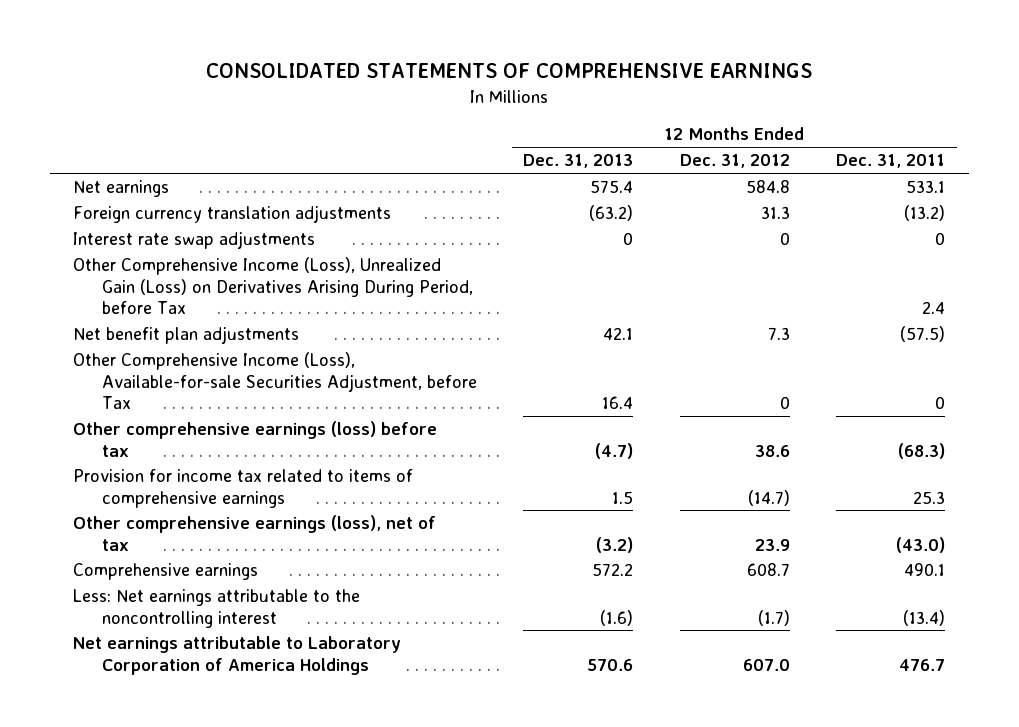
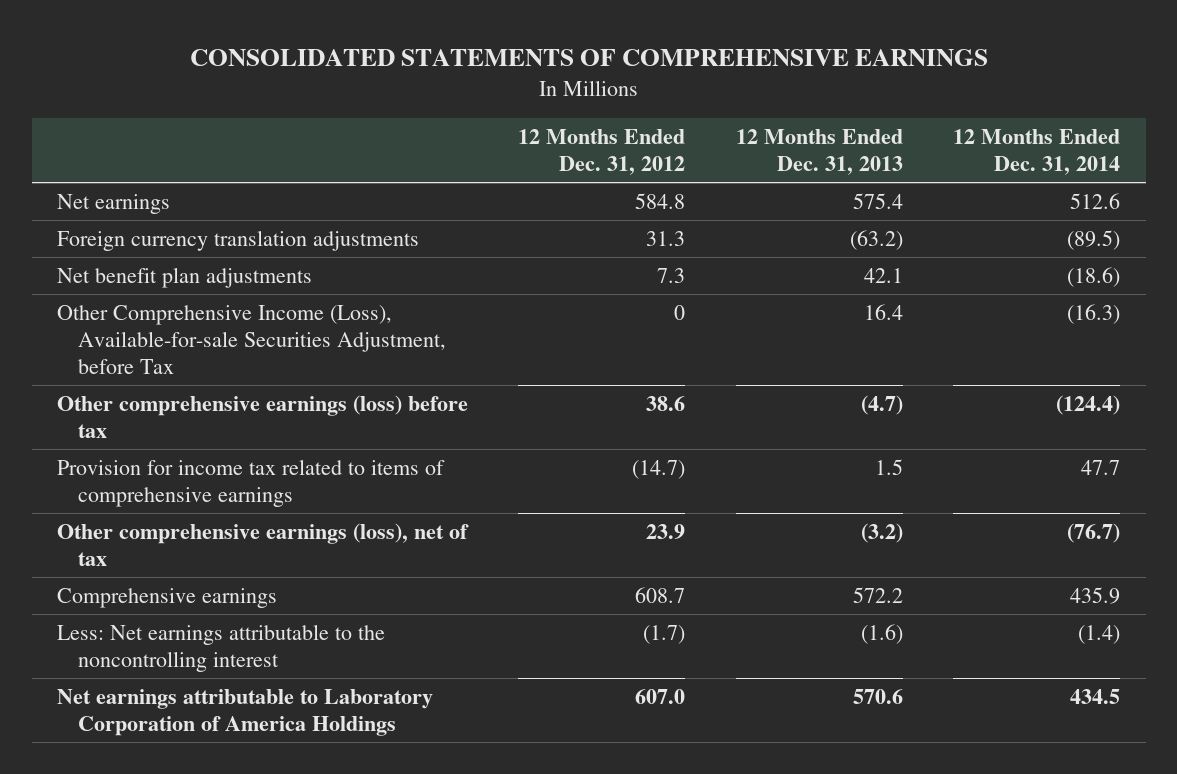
- | 12 Months Ended Dec. 31, 2013 | 12 Months Ended Dec. 31, 2012 | 12 Months Ended Dec. 31, 2011
+ | 12 Months Ended Dec. 31, 2012 | 12 Months Ended Dec. 31, 2013 | 12 Months Ended Dec. 31, 2014
- Interest rate swap adjustments | 0 | 0 | 0
- Other Comprehensive Income (Loss), Unrealized Gain (Loss) on Derivatives Arising During Period, before Tax | | | 2.4

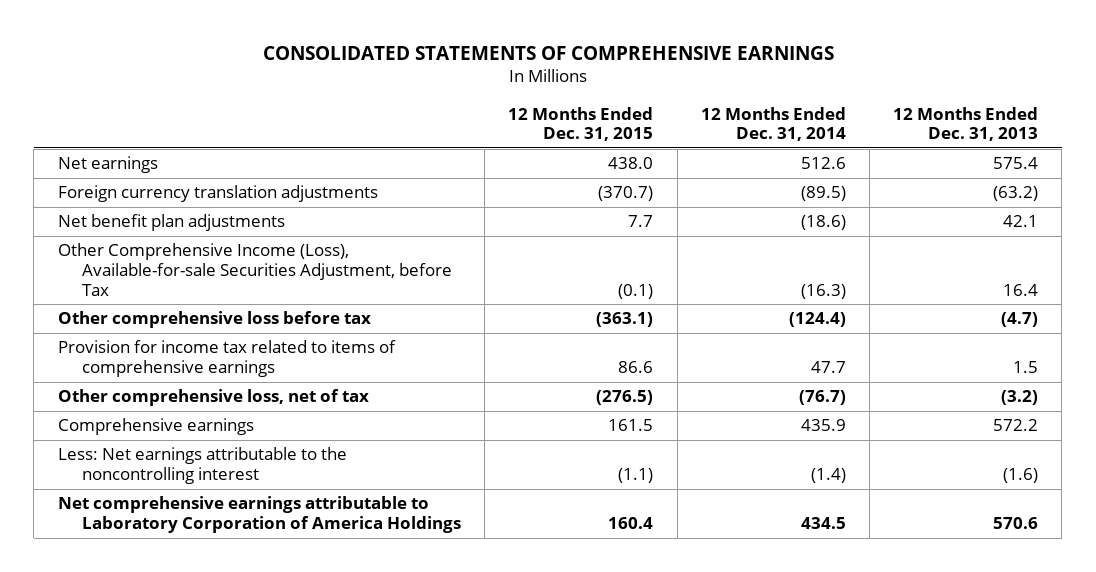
- | 12 Months Ended Dec. 31, 2012 | 12 Months Ended Dec. 31, 2013 | 12 Months Ended Dec. 31, 2014
+ | 12 Months Ended Dec. 31, 2015 | 12 Months Ended Dec. 31, 2014 | 12 Months Ended Dec. 31, 2013
- Other comprehensive earnings (loss) before tax | 38.6 | (4.7) | (124.4)
+ Other comprehensive loss before tax | (363.1) | (124.4) | (4.7)
- Other comprehensive earnings (loss), net of tax | 23.9 | (3.2) | (76.7)
+ Other comprehensive loss, net of tax | (276.5) | (76.7) | (3.2)
- Net earnings attributable to Laboratory Corporation of America Holdings | 607.0 | 570.6 | 434.5
+ Net comprehensive earnings attributable to Laboratory Corporation of America Holdings | 160.4 | 434.5 | 570.6

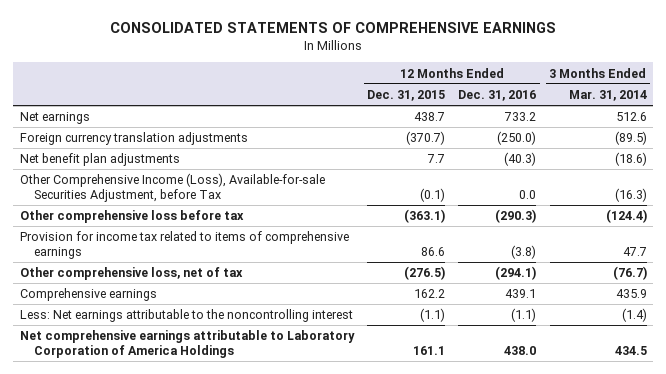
- | 12 Months Ended Dec. 31, 2015 | 12 Months Ended Dec. 31, 2014 | 12 Months Ended Dec. 31, 2013
+ | 12 Months Ended Dec. 31, 2015 | 12 Months Ended Dec. 31, 2016 | 3 Months Ended Mar. 31, 2014
- Net earnings | 438.0 | 512.6 | 575.4
+ Net earnings | 438.7 | 733.2 | 512.6
- Comprehensive earnings | 161.5 | 435.9 | 572.2
+ Comprehensive earnings | 162.2 | 439.1 | 435.9
- Net comprehensive earnings attributable to Laboratory Corporation of America Holdings | 160.4 | 434.5 | 570.6
+ Net comprehensive earnings attributable to Laboratory Corporation of America Holdings | 161.1 | 438.0 | 434.5

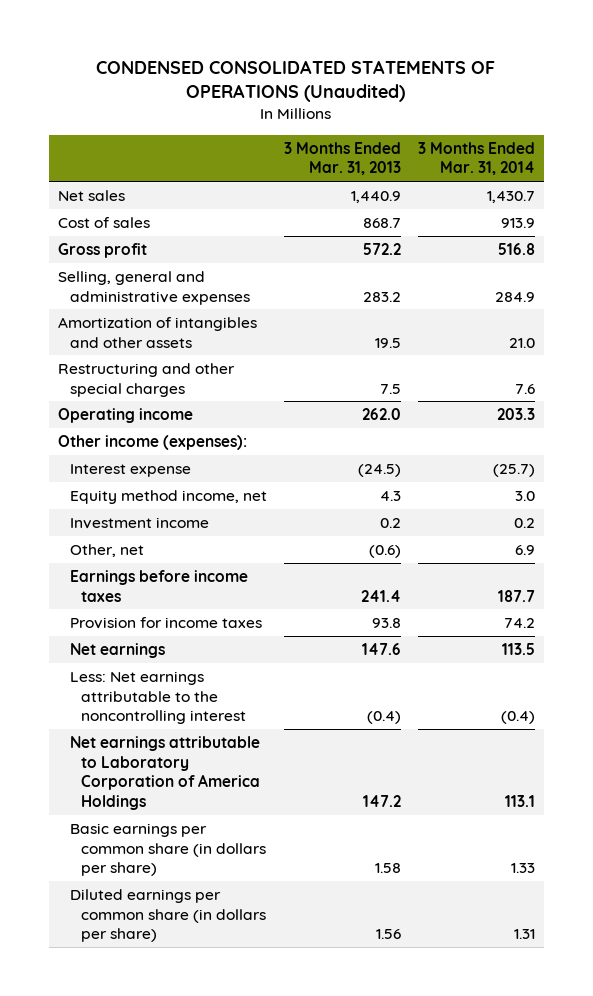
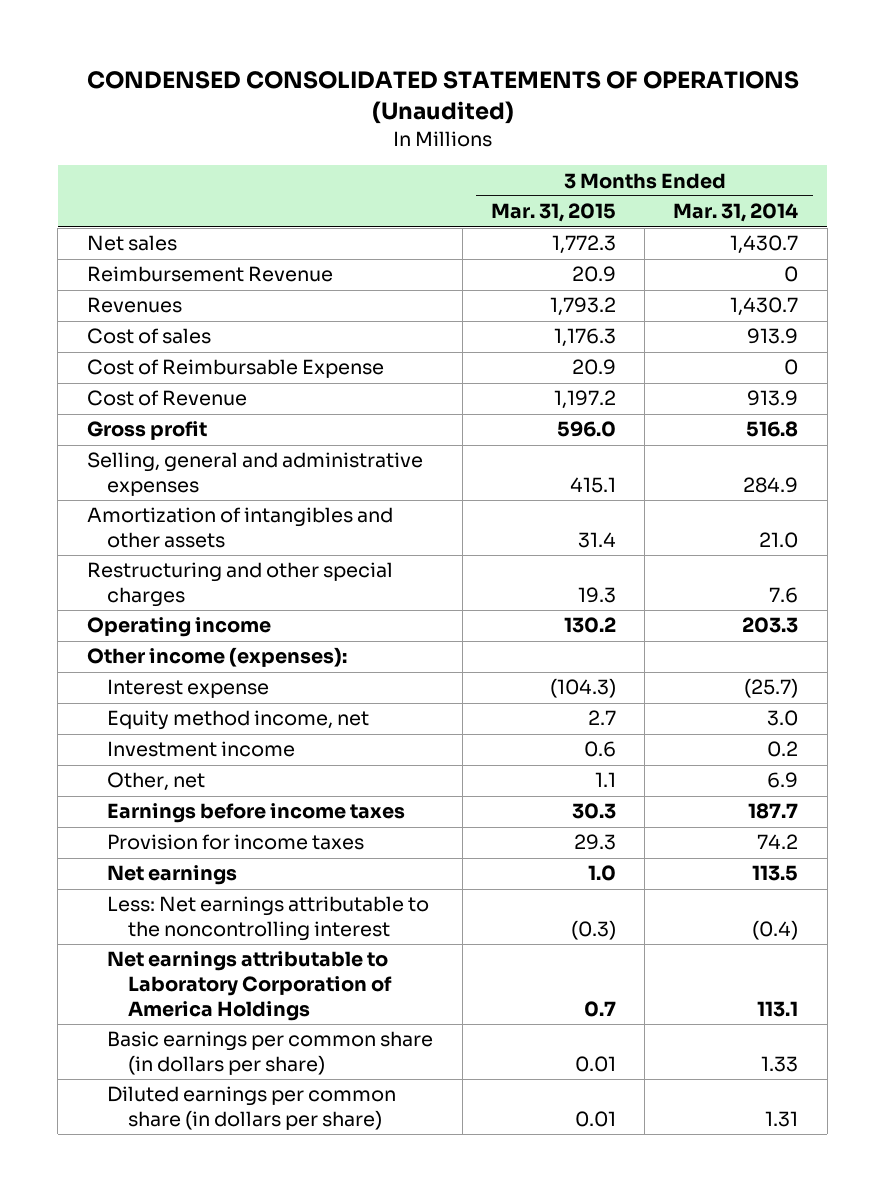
- | 3 Months Ended Mar. 31, 2013 | 3 Months Ended Mar. 31, 2014
+ | 3 Months Ended Mar. 31, 2015 | 3 Months Ended Mar. 31, 2014
+ Reimbursement Revenue | 20.9 | 0
+ Revenues | 1,793.2 | 1,430.7
+ Cost of Reimbursable Expense | 20.9 | 0
+ Cost of Revenue | 1,197.2 | 913.9

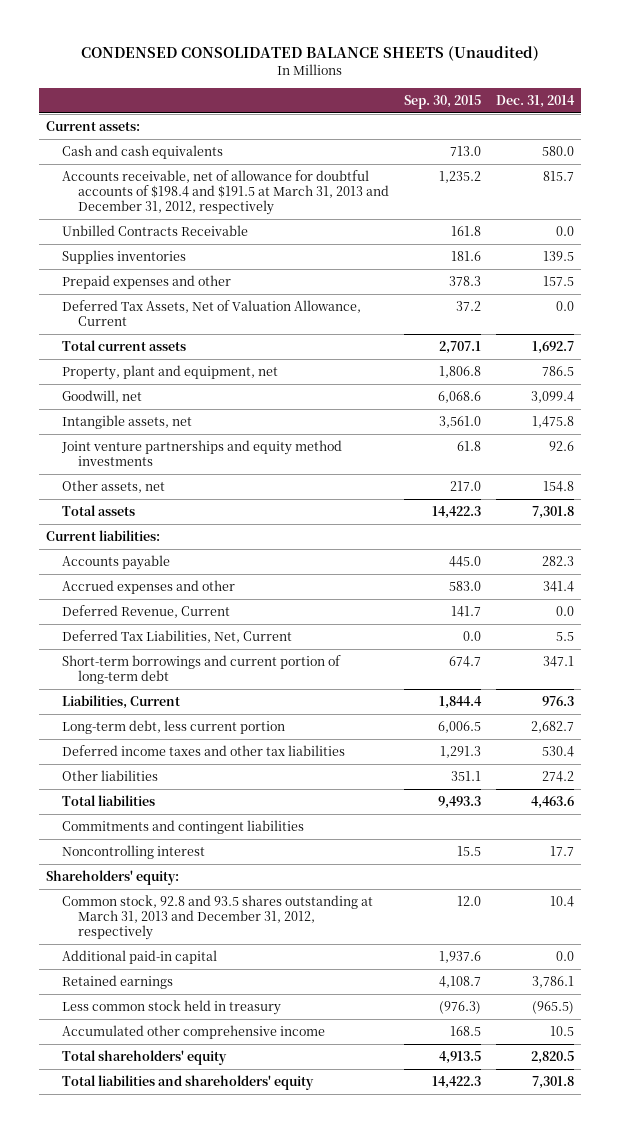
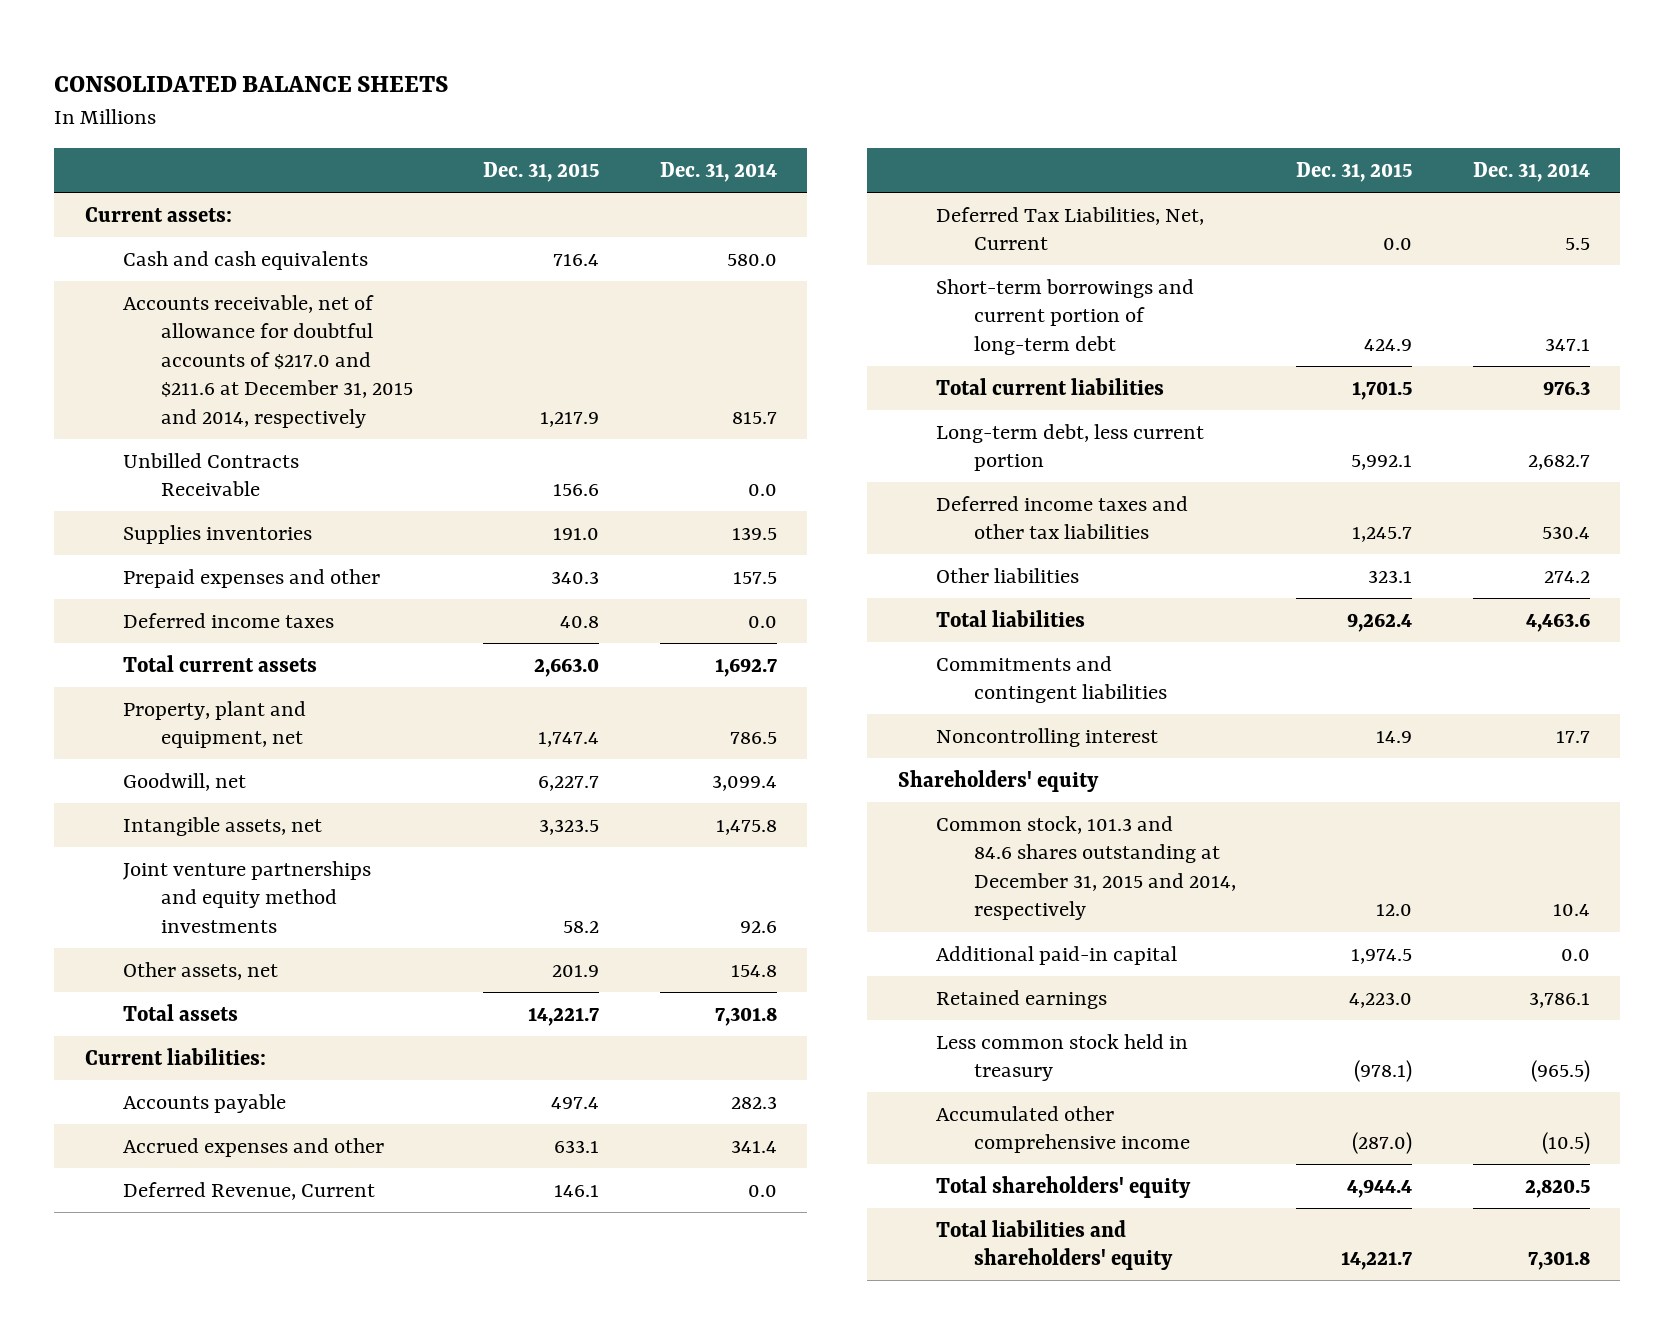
- CONDENSED CONSOLIDATED BALANCE SHEETS (Unaudited)
+ CONSOLIDATED BALANCE SHEETS
- | Sep. 30, 2015 | Dec. 31, 2014
+ | Dec. 31, 2015 | Dec. 31, 2014
- Accounts receivable, net of allowance for doubtful accounts of $198.4 and $191.5 at March 31, 2013 and December 31, 2012, respectively | 1,235.2 | 815.7
+ Accounts receivable, net of allowance for doubtful accounts of $217.0 and $211.6 at December 31, 2015 and 2014, respectively | 1,217.9 | 815.7
- Deferred Tax Assets, Net of Valuation Allowance, Current | 37.2 | 0.0
+ Deferred income taxes | 40.8 | 0.0
- Liabilities, Current | 1,844.4 | 976.3
+ Total current liabilities | 1,701.5 | 976.3
- Shareholders' equity:
- Common stock, 92.8 and 93.5 shares outstanding at March 31, 2013 and December 31, 2012, respectively | 12.0 | 10.4
+ Shareholders' equity
+ Common stock, 101.3 and 84.6 shares outstanding at December 31, 2015 and 2014, respectively | 12.0 | 10.4
- Accumulated other comprehensive income | 168.5 | 10.5
+ Accumulated other comprehensive income | (287.0) | (10.5)

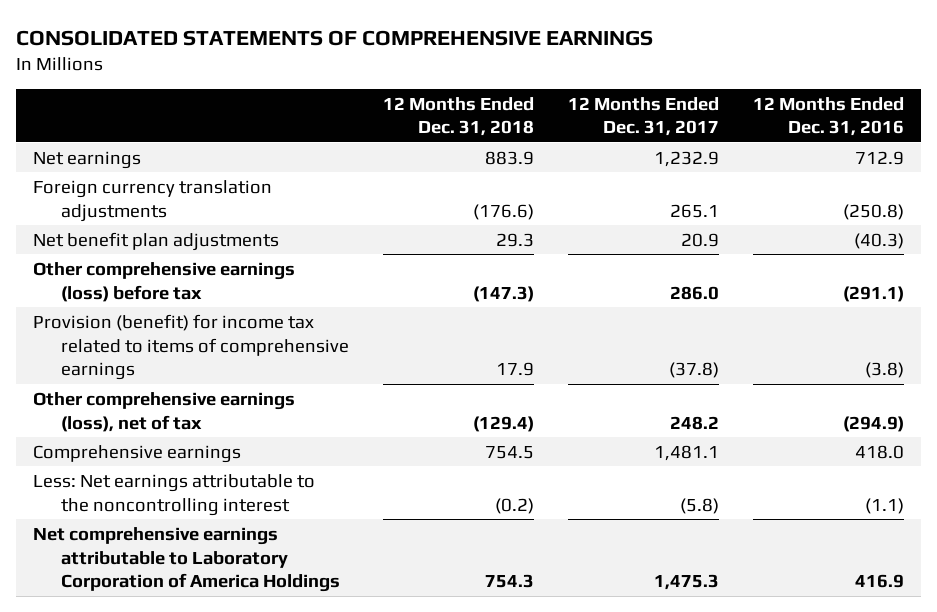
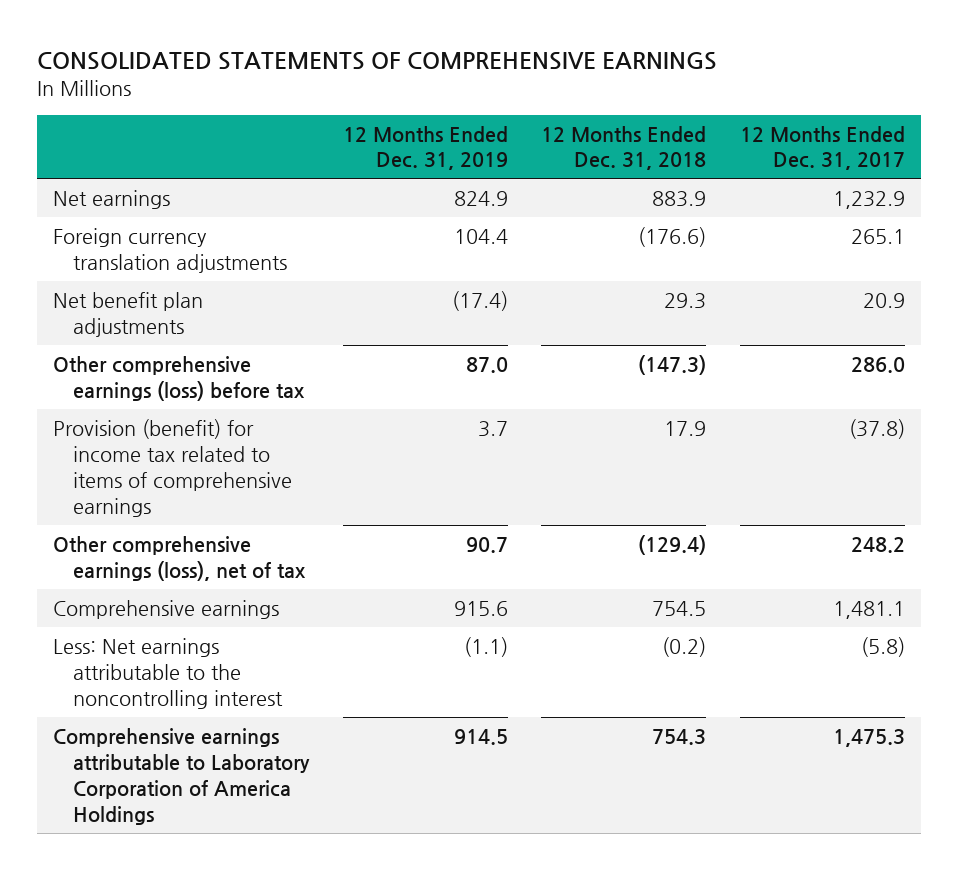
- | 12 Months Ended Dec. 31, 2018 | 12 Months Ended Dec. 31, 2017 | 12 Months Ended Dec. 31, 2016
+ | 12 Months Ended Dec. 31, 2019 | 12 Months Ended Dec. 31, 2018 | 12 Months Ended Dec. 31, 2017
- Net comprehensive earnings attributable to Laboratory Corporation of America Holdings | 754.3 | 1,475.3 | 416.9
+ Comprehensive earnings attributable to Laboratory Corporation of America Holdings | 914.5 | 754.3 | 1,475.3

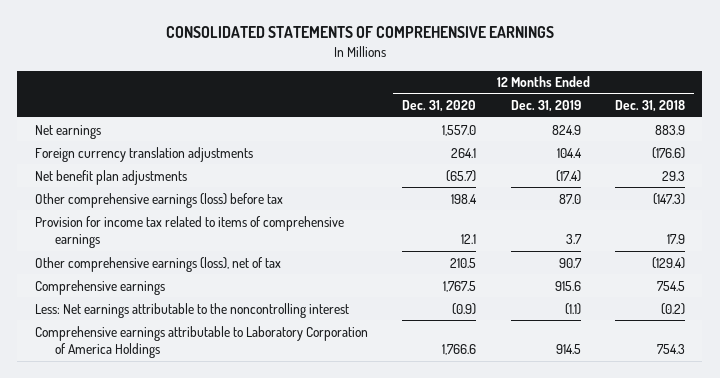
- | 12 Months Ended Dec. 31, 2019 | 12 Months Ended Dec. 31, 2018 | 12 Months Ended Dec. 31, 2017
+ | 12 Months Ended Dec. 31, 2020 | 12 Months Ended Dec. 31, 2019 | 12 Months Ended Dec. 31, 2018
- Provision (benefit) for income tax related to items of comprehensive earnings | 3.7 | 17.9 | (37.8)
+ Provision for income tax related to items of comprehensive earnings | 12.1 | 3.7 | 17.9

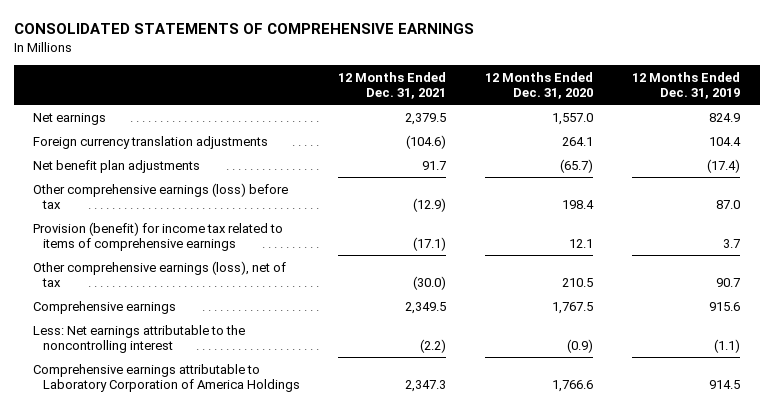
- | 12 Months Ended Dec. 31, 2020 | 12 Months Ended Dec. 31, 2019 | 12 Months Ended Dec. 31, 2018
+ | 12 Months Ended Dec. 31, 2021 | 12 Months Ended Dec. 31, 2020 | 12 Months Ended Dec. 31, 2019
- Provision for income tax related to items of comprehensive earnings | 12.1 | 3.7 | 17.9
+ Provision (benefit) for income tax related to items of comprehensive earnings | (17.1) | 12.1 | 3.7

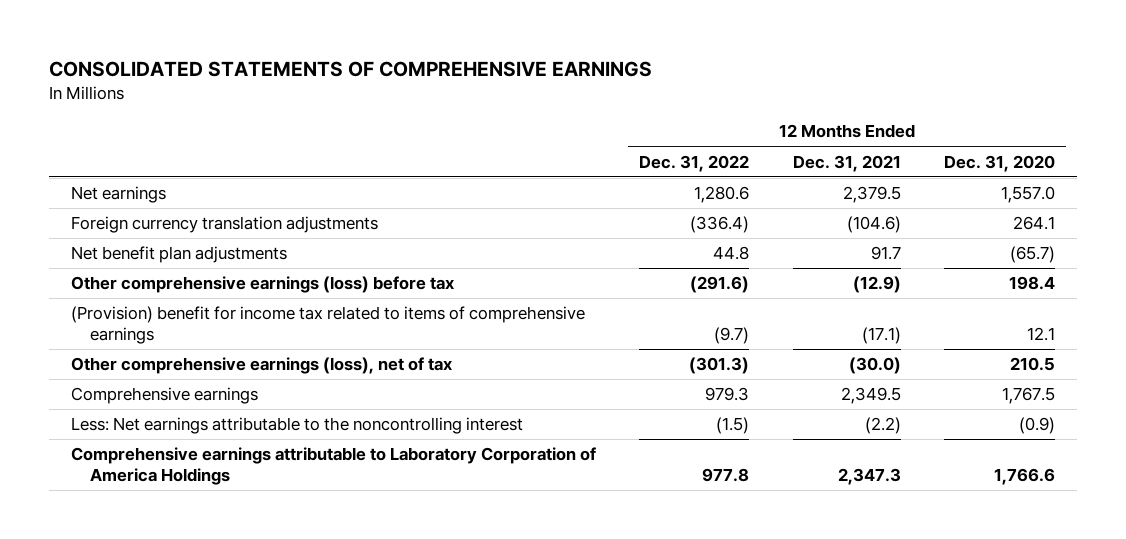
- | 12 Months Ended Dec. 31, 2021 | 12 Months Ended Dec. 31, 2020 | 12 Months Ended Dec. 31, 2019
+ | 12 Months Ended Dec. 31, 2022 | 12 Months Ended Dec. 31, 2021 | 12 Months Ended Dec. 31, 2020
- Provision (benefit) for income tax related to items of comprehensive earnings | (17.1) | 12.1 | 3.7
+ (Provision) benefit for income tax related to items of comprehensive earnings | (9.7) | (17.1) | 12.1

